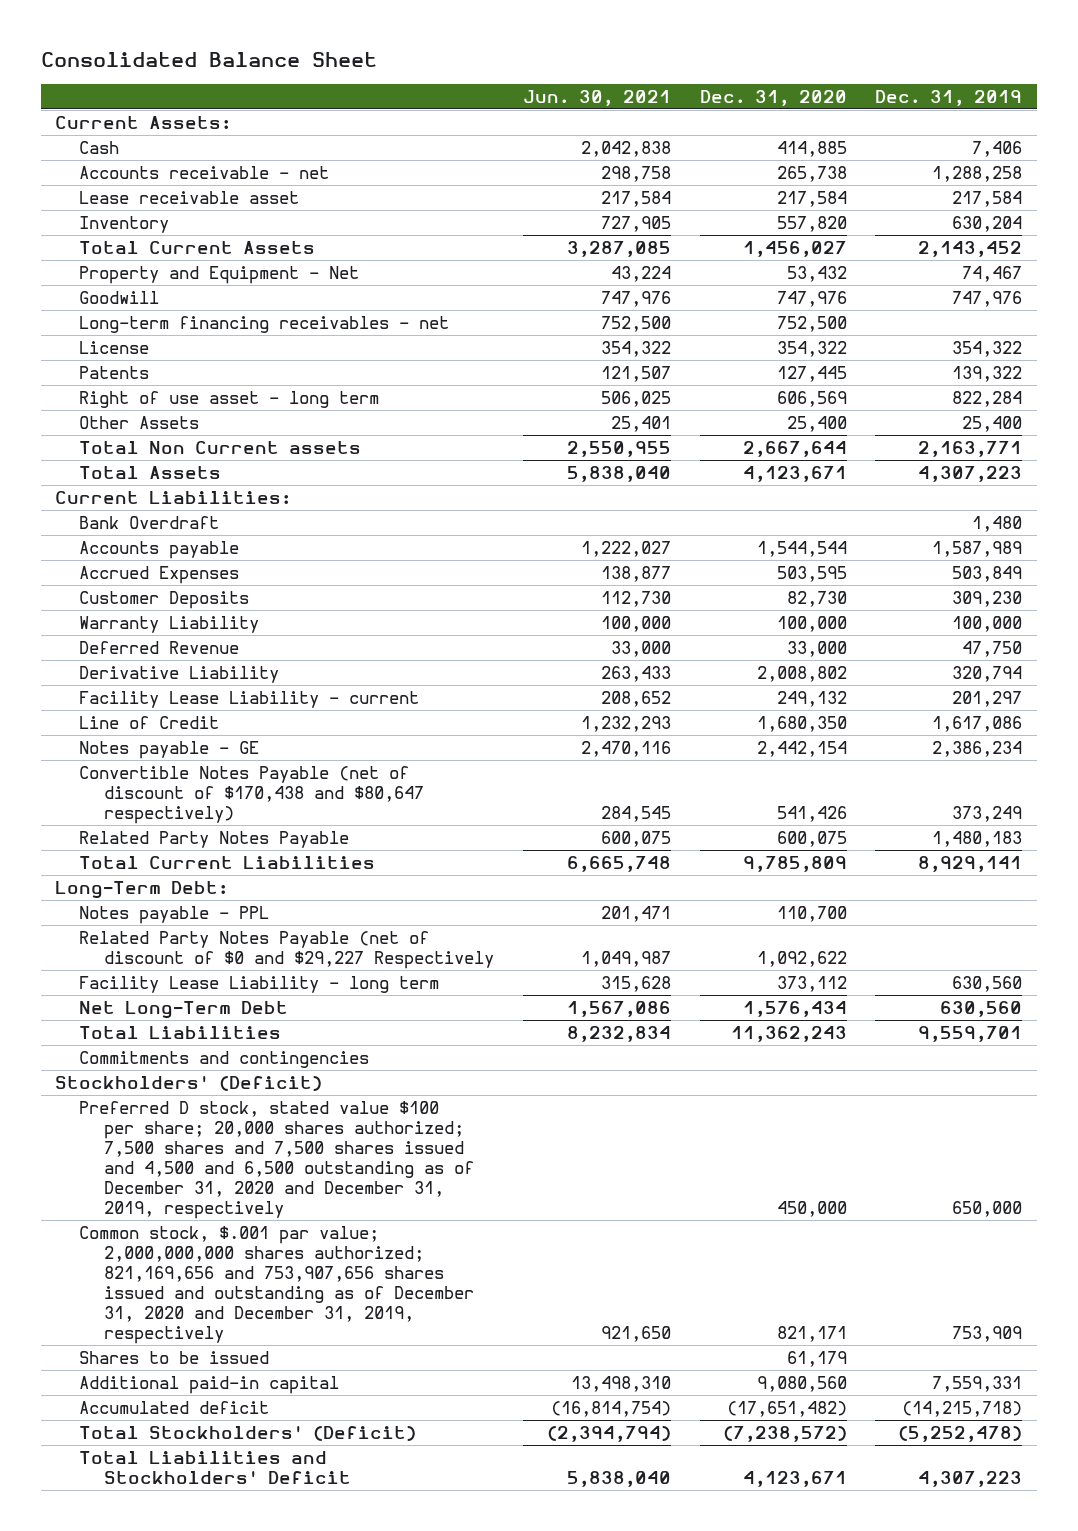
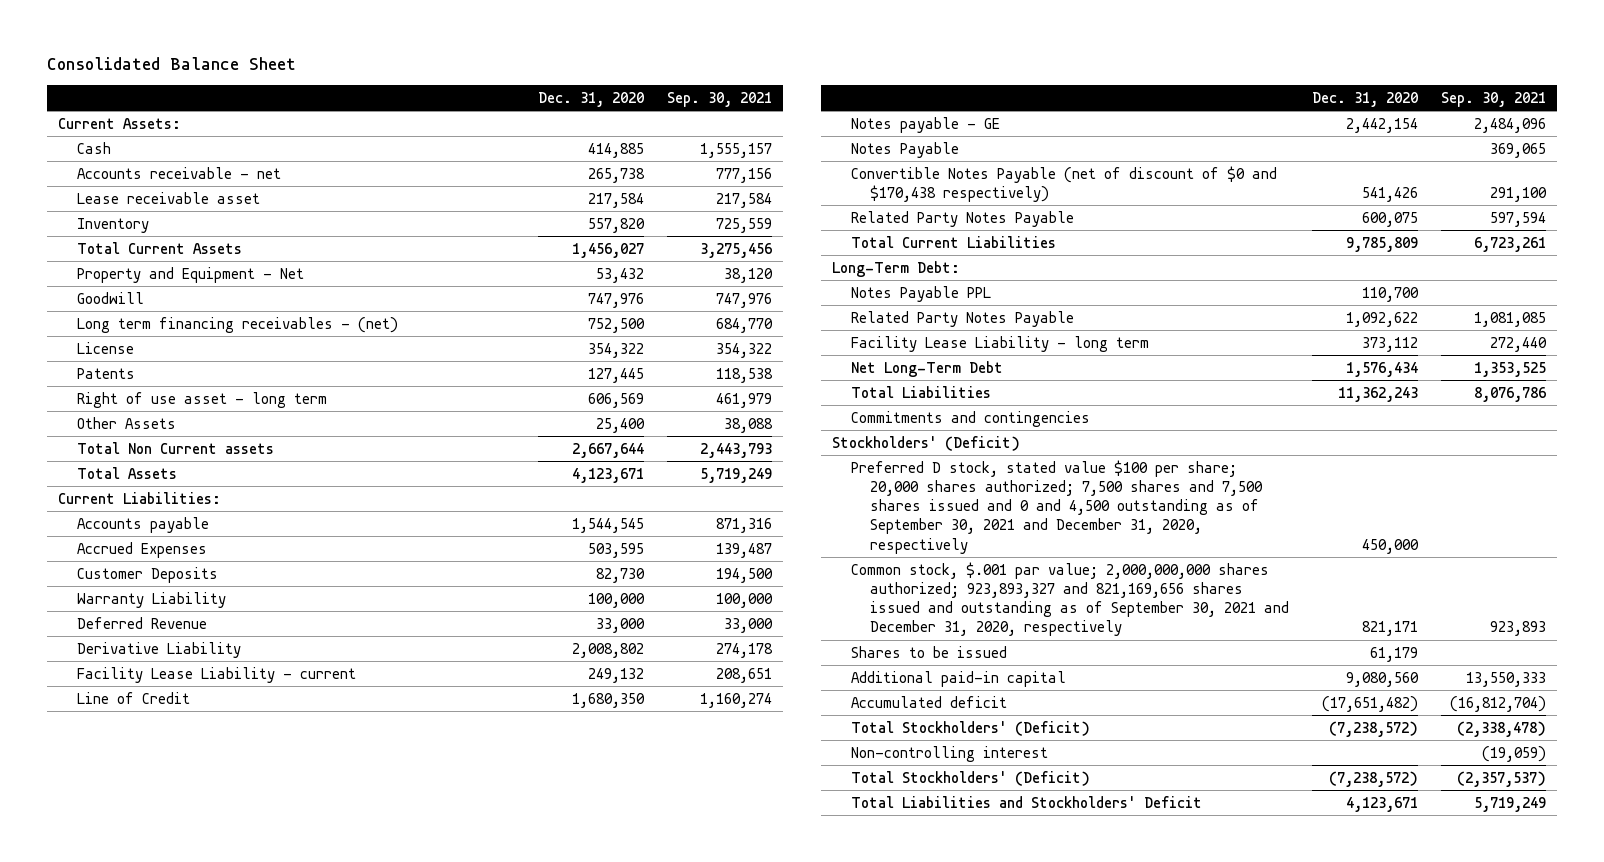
- | Jun. 30, 2021 | Dec. 31, 2020 | Dec. 31, 2019
+ | Dec. 31, 2020 | Sep. 30, 2021
- Long-term financing receivables - net | 752,500 | 752,500 |
+ Long term financing receivables - (net) | 752,500 | 684,770
- Bank Overdraft | | | 1,480
- Accounts payable | 1,222,027 | 1,544,544 | 1,587,989
+ Accounts payable | 1,544,545 | 871,316
- Convertible Notes Payable (net of discount of $170,438 and $80,647 respectively) | 284,545 | 541,426 | 373,249
+ Notes Payable | | 369,065
+ Convertible Notes Payable (net of discount of $0 and $170,438 respectively) | 541,426 | 291,100
- Notes payable - PPL | 201,471 | 110,700 |
- Related Party Notes Payable (net of discount of $0 and $29,227 Respectively | 1,049,987 | 1,092,622 |
+ Notes Payable PPL | 110,700 |
+ Related Party Notes Payable | 1,092,622 | 1,081,085
- Preferred D stock, stated value $100 per share; 20,000 shares authorized; 7,500 shares and 7,500 shares issued and 4,500 and 6,500 outstanding as of December 31, 2020 and December 31, 2019, respectively | | 450,000 | 650,000
- Common stock, $.001 par value; 2,000,000,000 shares authorized; 821,169,656 and 753,907,656 shares issued and outstanding as of December 31, 2020 and December 31, 2019, respectively | 921,650 | 821,171 | 753,909
+ Preferred D stock, stated value $100 per share; 20,000 shares authorized; 7,500 shares and 7,500 shares issued and 0 and 4,500 outstanding as of September 30, 2021 and December 31, 2020, respectively | 450,000 |
+ Common stock, $.001 par value; 2,000,000,000 shares authorized; 923,893,327 and 821,169,656 shares issued and outstanding as of September 30, 2021 and December 31, 2020, respectively | 821,171 | 923,893
+ Non-controlling interest | | (19,059)
+ Total Stockholders' (Deficit) | (7,238,572) | (2,357,537)

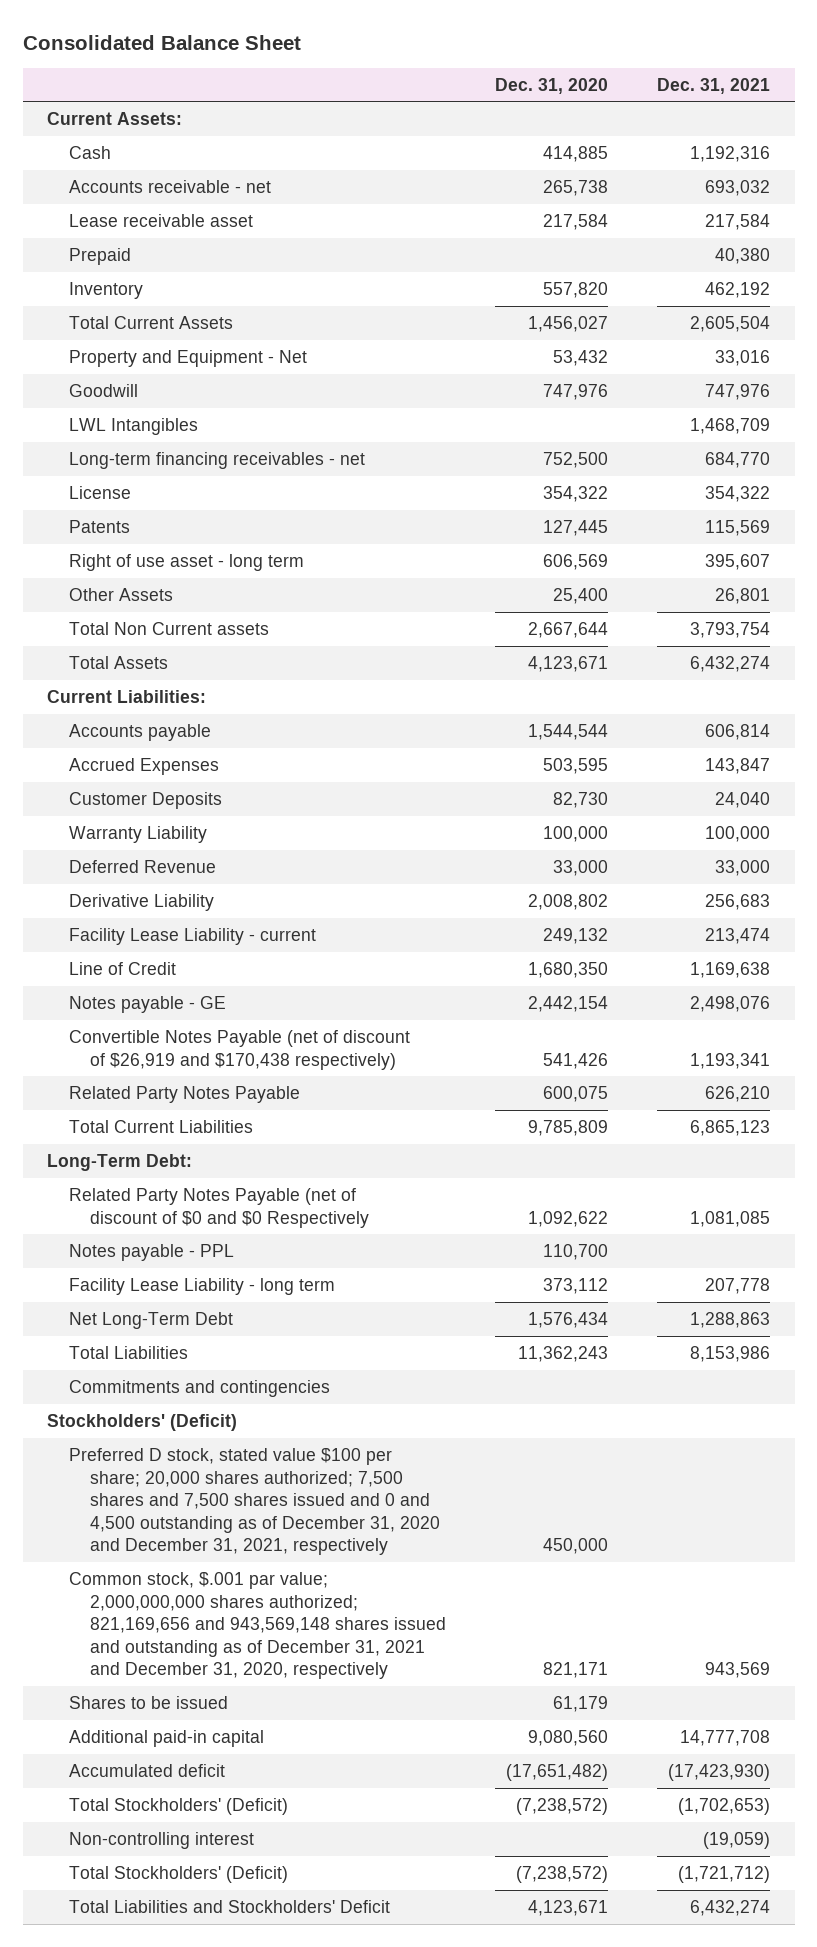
- | Dec. 31, 2020 | Sep. 30, 2021
+ | Dec. 31, 2020 | Dec. 31, 2021
+ Prepaid | | 40,380
- Long term financing receivables - (net) | 752,500 | 684,770
+ LWL Intangibles | | 1,468,709
+ Long-term financing receivables - net | 752,500 | 684,770
- Accounts payable | 1,544,545 | 871,316
+ Accounts payable | 1,544,544 | 606,814
- Notes Payable | | 369,065
- Convertible Notes Payable (net of discount of $0 and $170,438 respectively) | 541,426 | 291,100
+ Convertible Notes Payable (net of discount of $26,919 and $170,438 respectively) | 541,426 | 1,193,341
- Notes Payable PPL | 110,700 |
- Related Party Notes Payable | 1,092,622 | 1,081,085
+ Related Party Notes Payable (net of discount of $0 and $0 Respectively | 1,092,622 | 1,081,085
+ Notes payable - PPL | 110,700 |
- Preferred D stock, stated value $100 per share; 20,000 shares authorized; 7,500 shares and 7,500 shares issued and 0 and 4,500 outstanding as of September 30, 2021 and December 31, 2020, respectively | 450,000 |
- Common stock, $.001 par value; 2,000,000,000 shares authorized; 923,893,327 and 821,169,656 shares issued and outstanding as of September 30, 2021 and December 31, 2020, respectively | 821,171 | 923,893
+ Preferred D stock, stated value $100 per share; 20,000 shares authorized; 7,500 shares and 7,500 shares issued and 0 and 4,500 outstanding as of December 31, 2020 and December 31, 2021, respectively | 450,000 |
+ Common stock, $.001 par value; 2,000,000,000 shares authorized; 821,169,656 and 943,569,148 shares issued and outstanding as of December 31, 2021 and December 31, 2020, respectively | 821,171 | 943,569

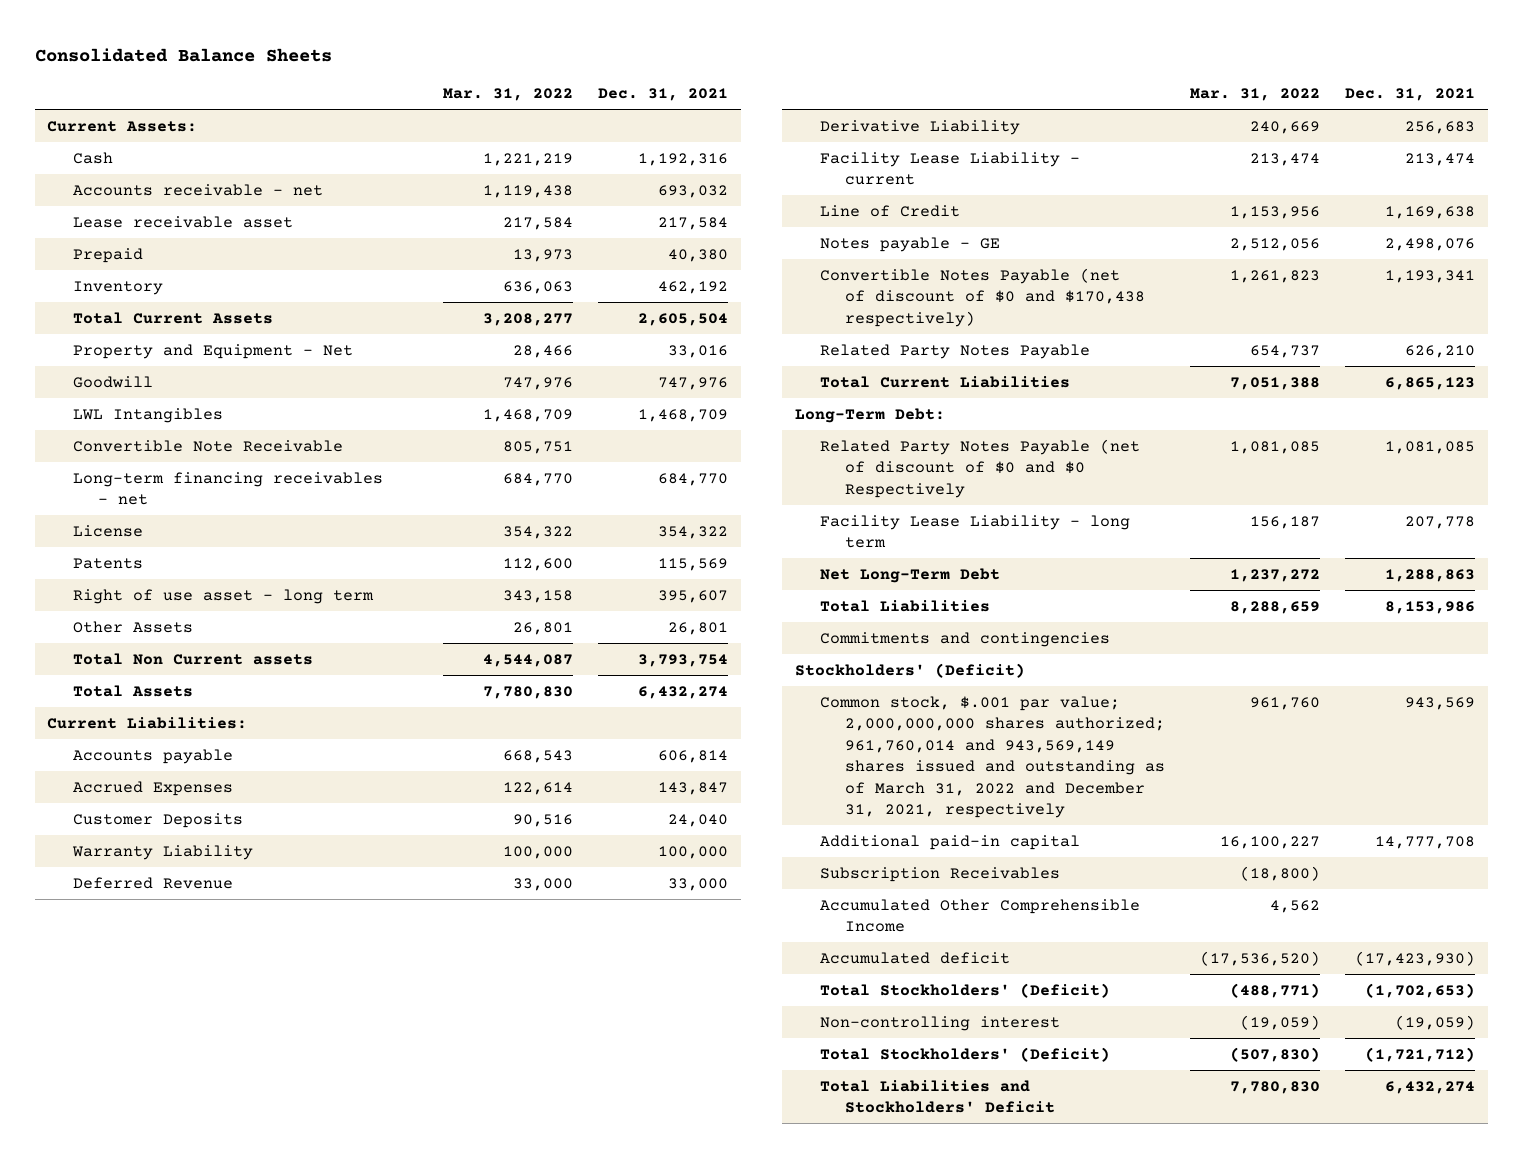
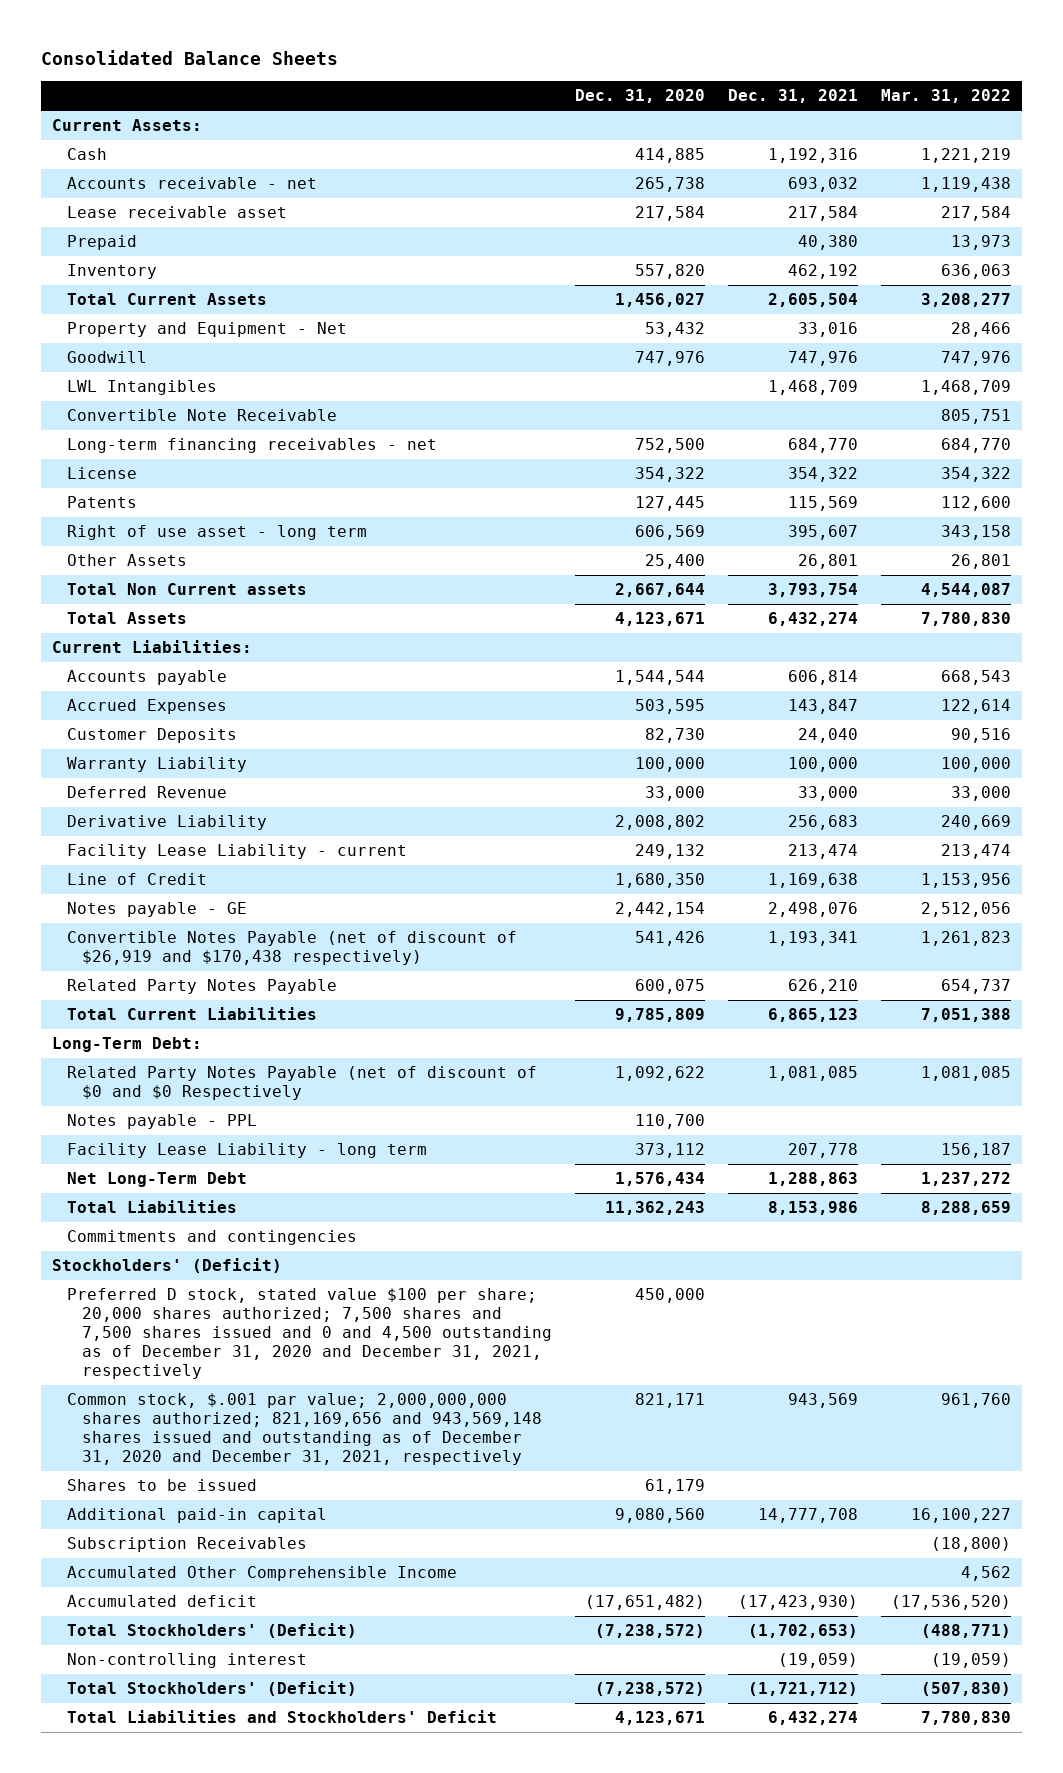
- | Mar. 31, 2022 | Dec. 31, 2021
+ | Dec. 31, 2020 | Dec. 31, 2021 | Mar. 31, 2022
- Convertible Notes Payable (net of discount of $0 and $170,438 respectively) | 1,261,823 | 1,193,341
+ Convertible Notes Payable (net of discount of $26,919 and $170,438 respectively) | 541,426 | 1,193,341 | 1,261,823
+ Notes payable - PPL | 110,700 | |
- Common stock, $.001 par value; 2,000,000,000 shares authorized; 961,760,014 and 943,569,149 shares issued and outstanding as of March 31, 2022 and December 31, 2021, respectively | 961,760 | 943,569
+ Preferred D stock, stated value $100 per share; 20,000 shares authorized; 7,500 shares and 7,500 shares issued and 0 and 4,500 outstanding as of December 31, 2020 and December 31, 2021, respectively | 450,000 | |
+ Common stock, $.001 par value; 2,000,000,000 shares authorized; 821,169,656 and 943,569,148 shares issued and outstanding as of December 31, 2020 and December 31, 2021, respectively | 821,171 | 943,569 | 961,760
+ Shares to be issued | 61,179 | |

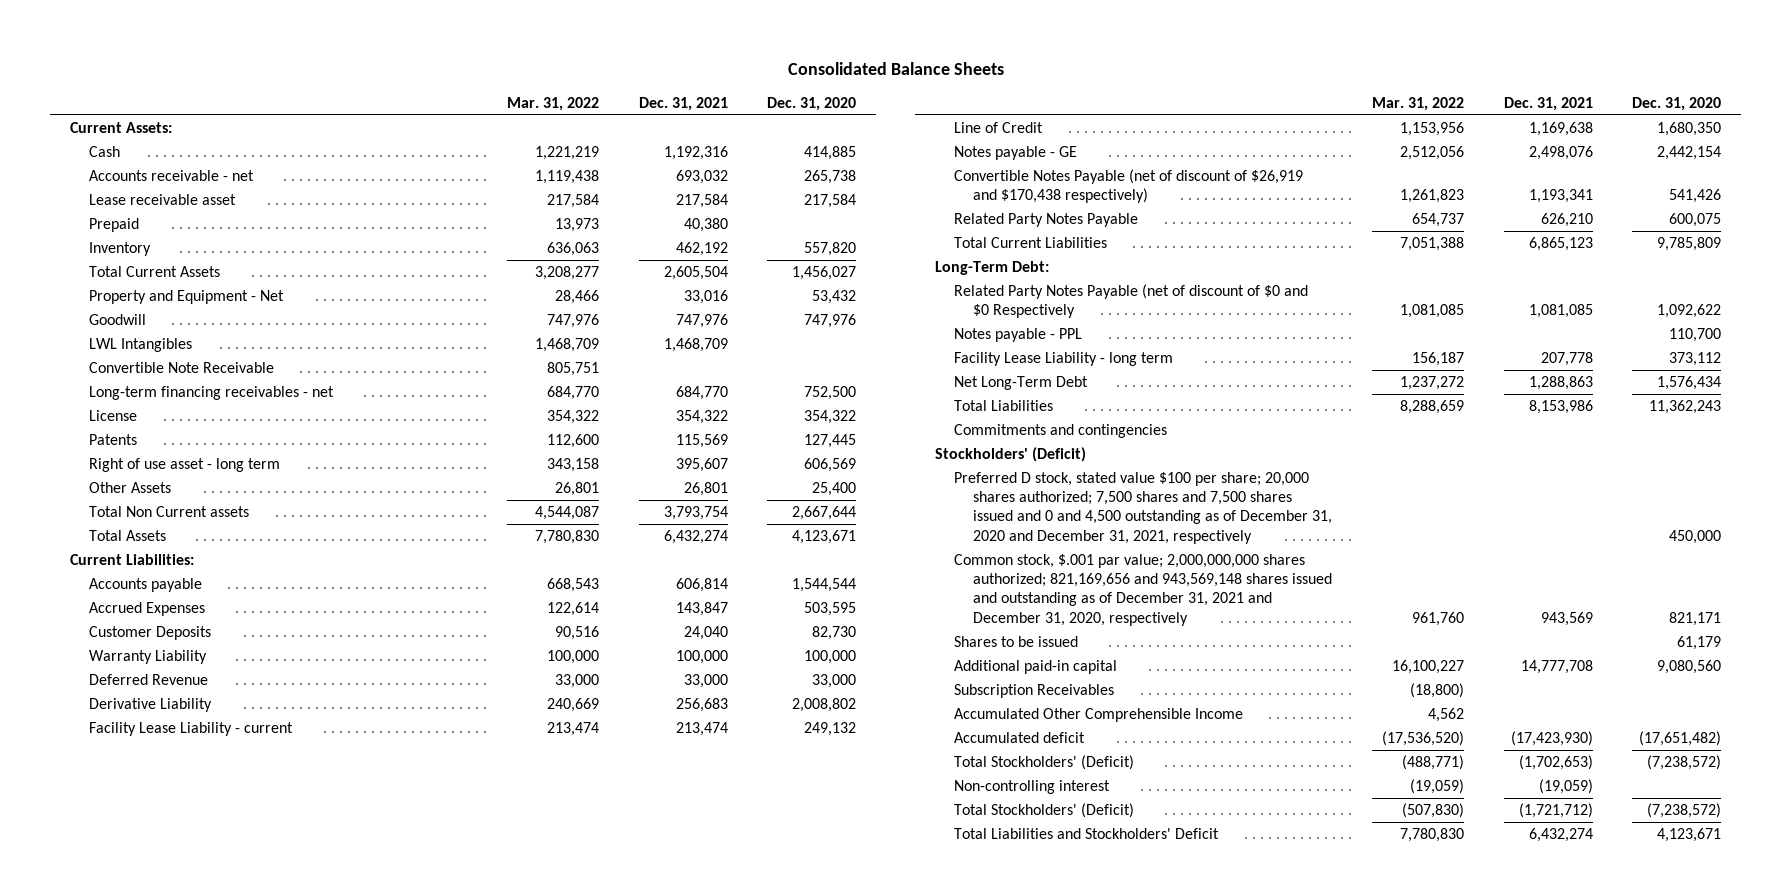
- | Dec. 31, 2020 | Dec. 31, 2021 | Mar. 31, 2022
+ | Mar. 31, 2022 | Dec. 31, 2021 | Dec. 31, 2020
- Common stock, $.001 par value; 2,000,000,000 shares authorized; 821,169,656 and 943,569,148 shares issued and outstanding as of December 31, 2020 and December 31, 2021, respectively | 821,171 | 943,569 | 961,760
+ Common stock, $.001 par value; 2,000,000,000 shares authorized; 821,169,656 and 943,569,148 shares issued and outstanding as of December 31, 2021 and December 31, 2020, respectively | 961,760 | 943,569 | 821,171

